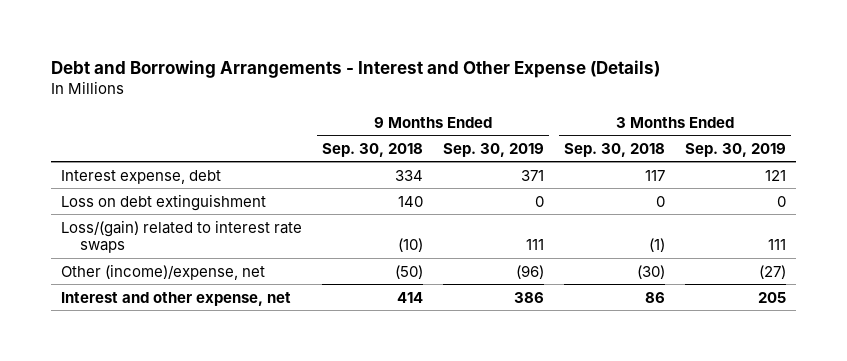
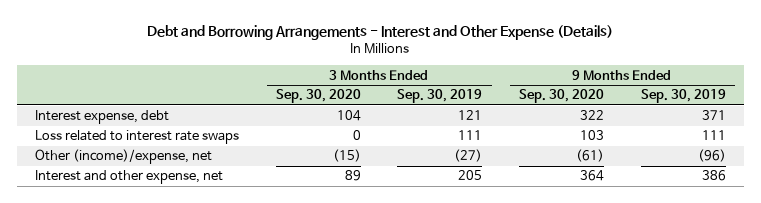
- | 9 Months Ended Sep. 30, 2018 | 9 Months Ended Sep. 30, 2019 | 3 Months Ended Sep. 30, 2018 | 3 Months Ended Sep. 30, 2019
+ | 3 Months Ended Sep. 30, 2020 | 3 Months Ended Sep. 30, 2019 | 9 Months Ended Sep. 30, 2020 | 9 Months Ended Sep. 30, 2019
- Loss on debt extinguishment | 140 | 0 | 0 | 0
- Loss/(gain) related to interest rate swaps | (10) | 111 | (1) | 111
+ Loss related to interest rate swaps | 0 | 111 | 103 | 111

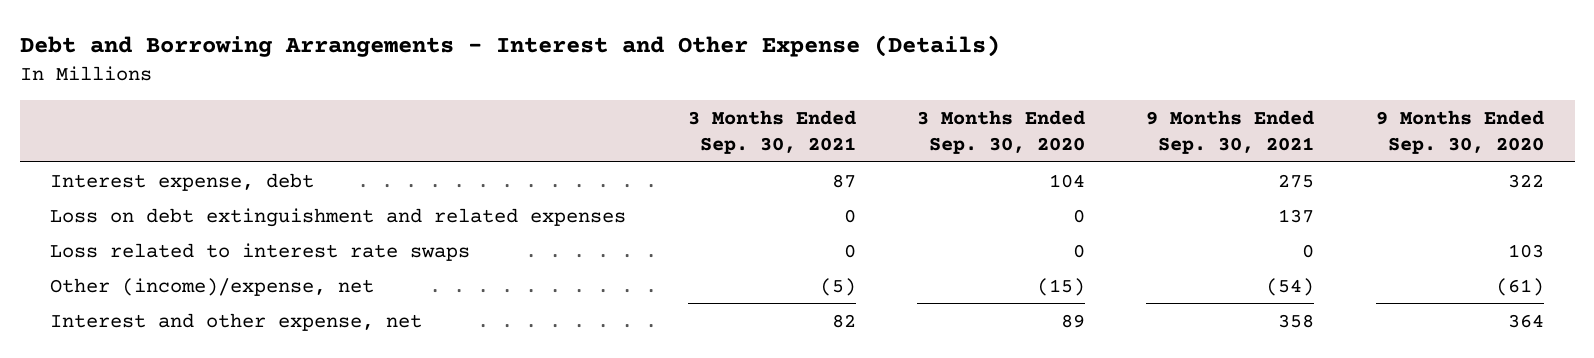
- | 3 Months Ended Sep. 30, 2020 | 3 Months Ended Sep. 30, 2019 | 9 Months Ended Sep. 30, 2020 | 9 Months Ended Sep. 30, 2019
+ | 3 Months Ended Sep. 30, 2021 | 3 Months Ended Sep. 30, 2020 | 9 Months Ended Sep. 30, 2021 | 9 Months Ended Sep. 30, 2020
+ Loss on debt extinguishment and related expenses | 0 | 0 | 137 |

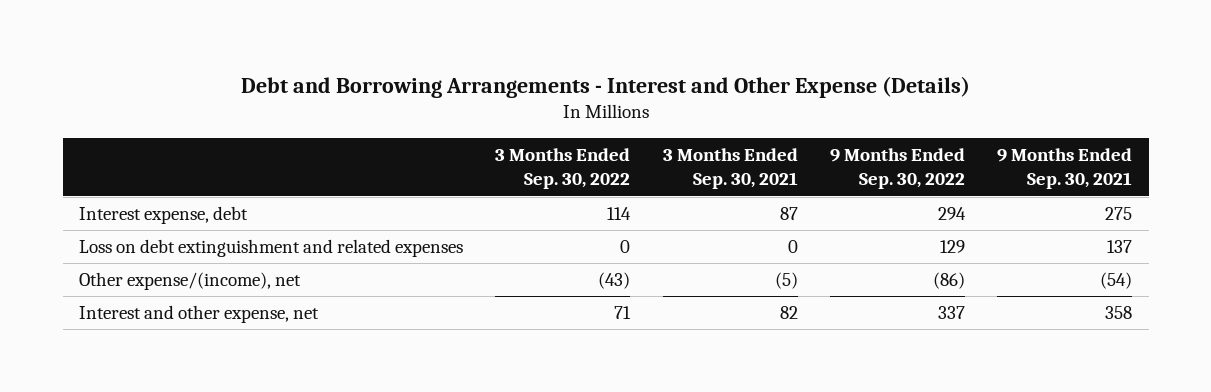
- | 3 Months Ended Sep. 30, 2021 | 3 Months Ended Sep. 30, 2020 | 9 Months Ended Sep. 30, 2021 | 9 Months Ended Sep. 30, 2020
+ | 3 Months Ended Sep. 30, 2022 | 3 Months Ended Sep. 30, 2021 | 9 Months Ended Sep. 30, 2022 | 9 Months Ended Sep. 30, 2021
- Loss related to interest rate swaps | 0 | 0 | 0 | 103
- Other (income)/expense, net | (5) | (15) | (54) | (61)
+ Other expense/(income), net | (43) | (5) | (86) | (54)

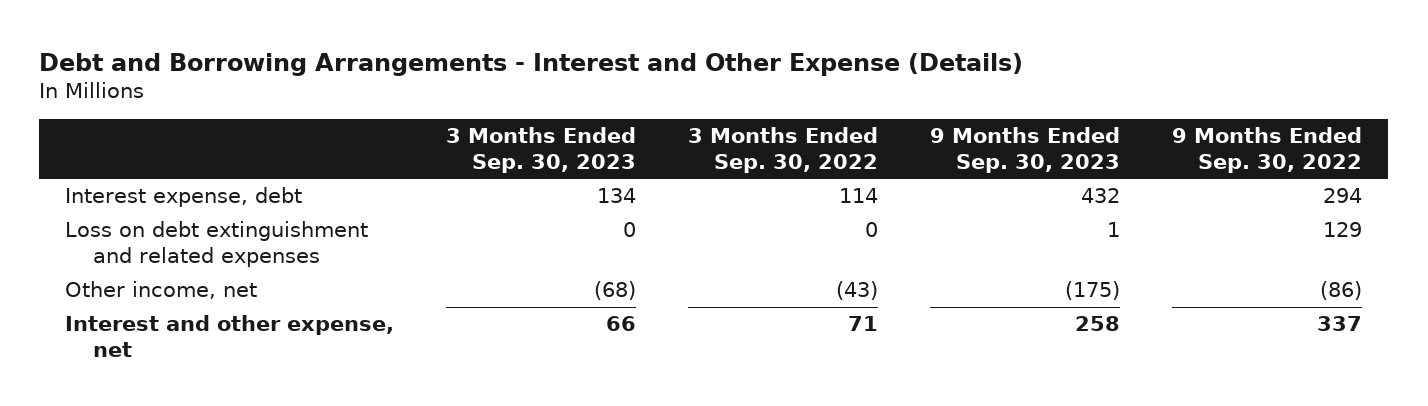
- | 3 Months Ended Sep. 30, 2022 | 3 Months Ended Sep. 30, 2021 | 9 Months Ended Sep. 30, 2022 | 9 Months Ended Sep. 30, 2021
+ | 3 Months Ended Sep. 30, 2023 | 3 Months Ended Sep. 30, 2022 | 9 Months Ended Sep. 30, 2023 | 9 Months Ended Sep. 30, 2022
- Other expense/(income), net | (43) | (5) | (86) | (54)
+ Other income, net | (68) | (43) | (175) | (86)

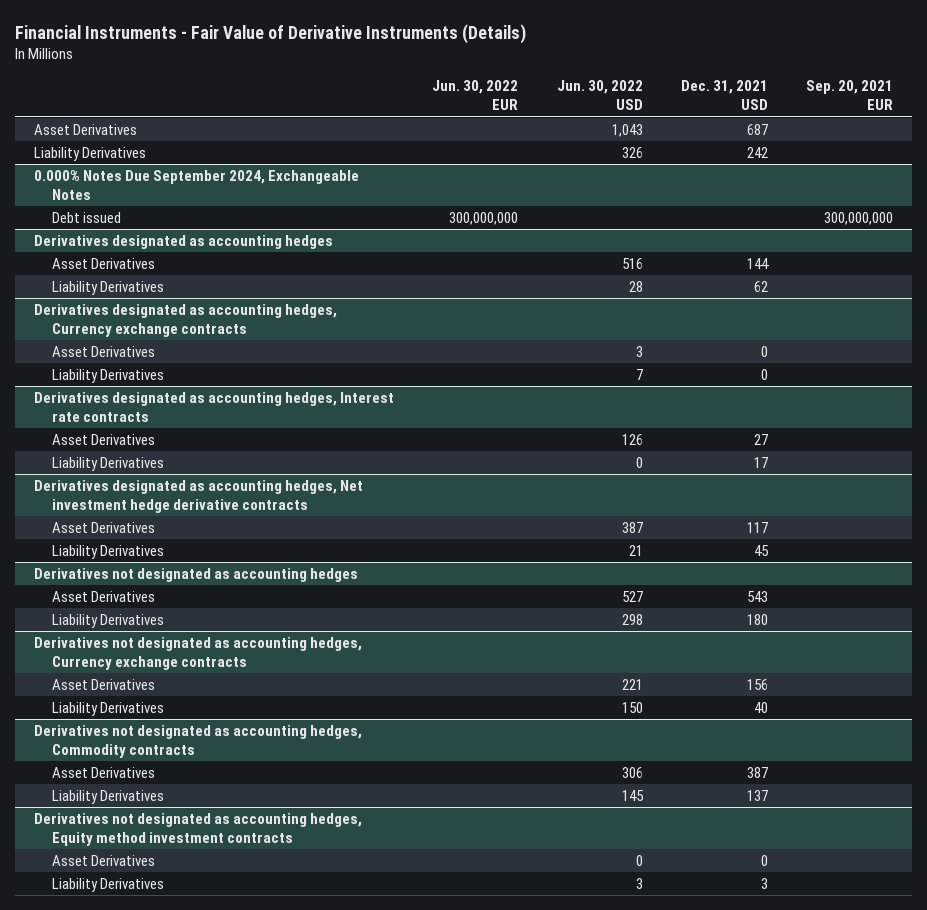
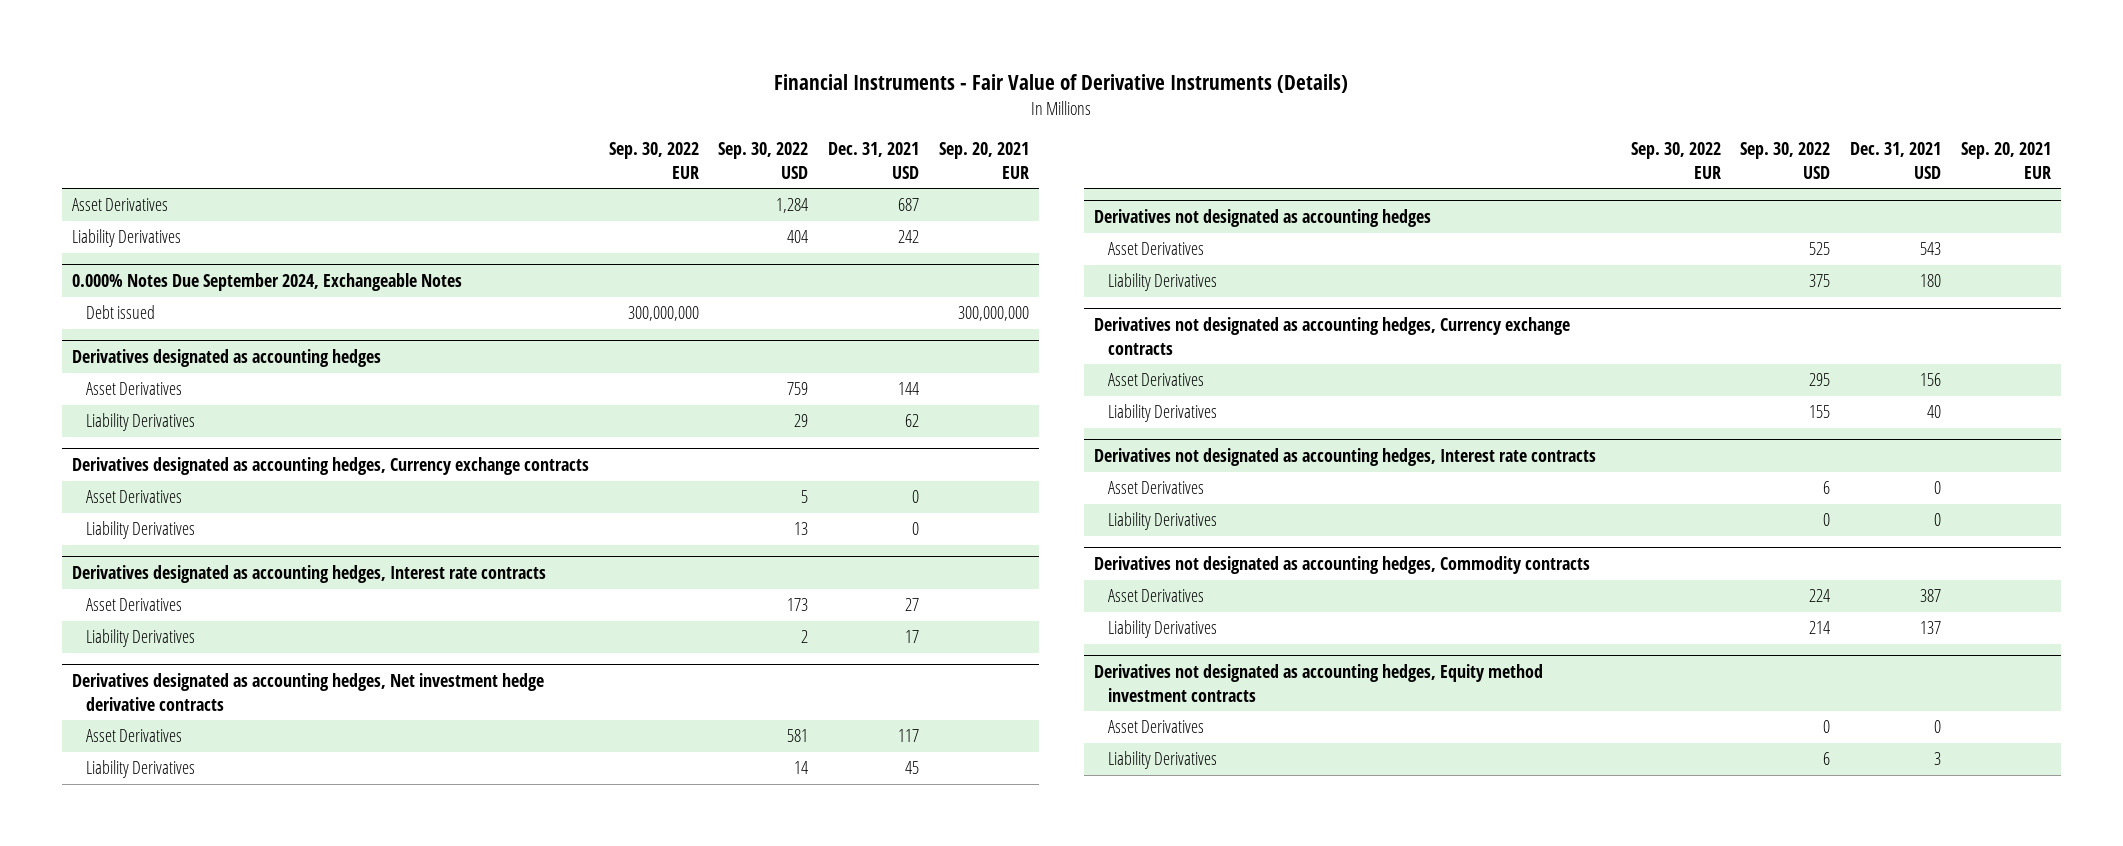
- | Jun. 30, 2022 EUR | Jun. 30, 2022 USD | Dec. 31, 2021 USD | Sep. 20, 2021 EUR
+ | Sep. 30, 2022 EUR | Sep. 30, 2022 USD | Dec. 31, 2021 USD | Sep. 20, 2021 EUR
+ Derivatives not designated as accounting hedges, Interest rate contracts
+ Asset Derivatives | | 6 | 0 |
+ Liability Derivatives | | 0 | 0 |

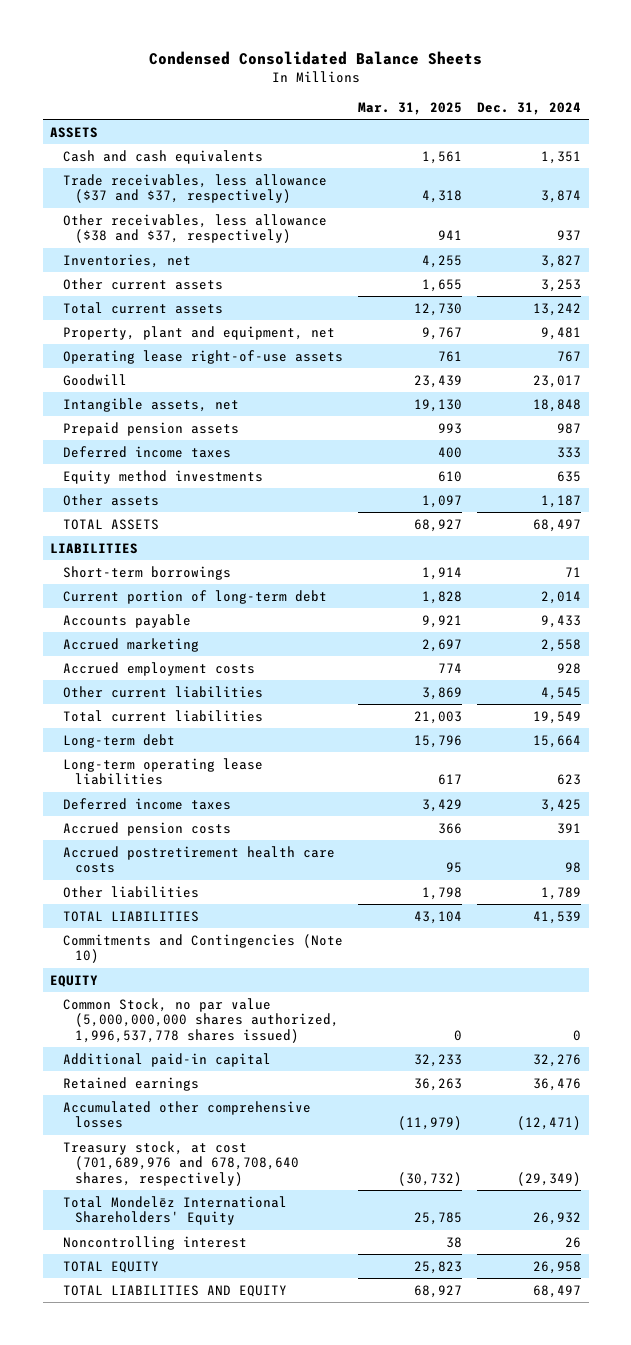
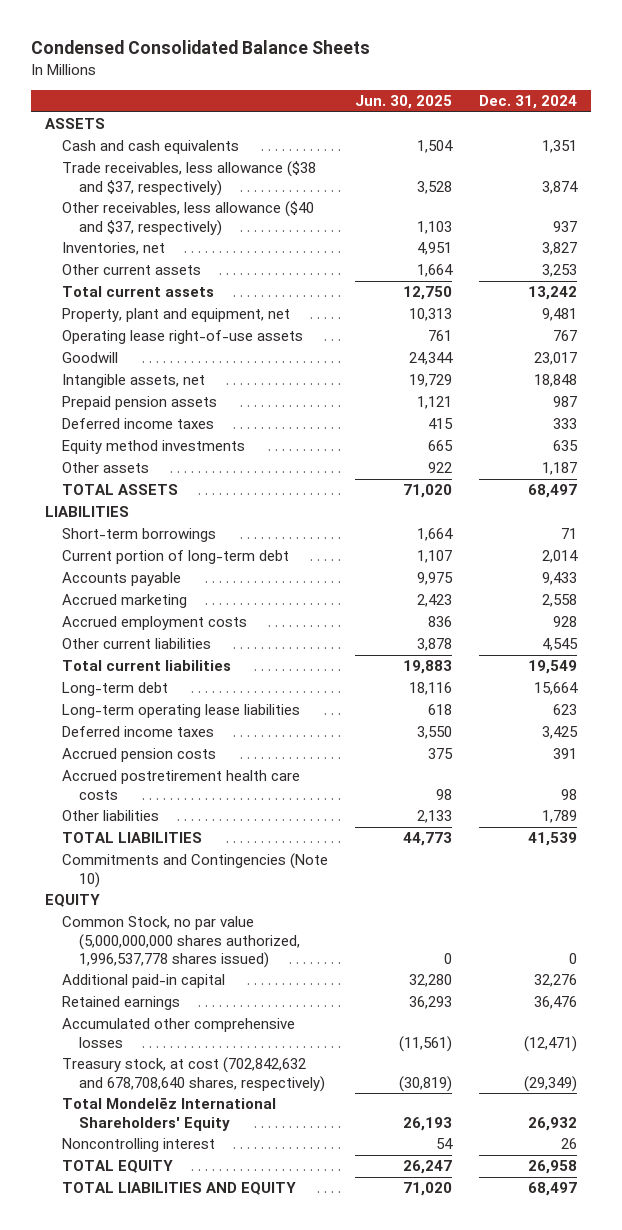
- | Mar. 31, 2025 | Dec. 31, 2024
+ | Jun. 30, 2025 | Dec. 31, 2024
- Trade receivables, less allowance ($37 and $37, respectively) | 4,318 | 3,874
- Other receivables, less allowance ($38 and $37, respectively) | 941 | 937
+ Trade receivables, less allowance ($38 and $37, respectively) | 3,528 | 3,874
+ Other receivables, less allowance ($40 and $37, respectively) | 1,103 | 937
- Treasury stock, at cost (701,689,976 and 678,708,640 shares, respectively) | (30,732) | (29,349)
+ Treasury stock, at cost (702,842,632 and 678,708,640 shares, respectively) | (30,819) | (29,349)

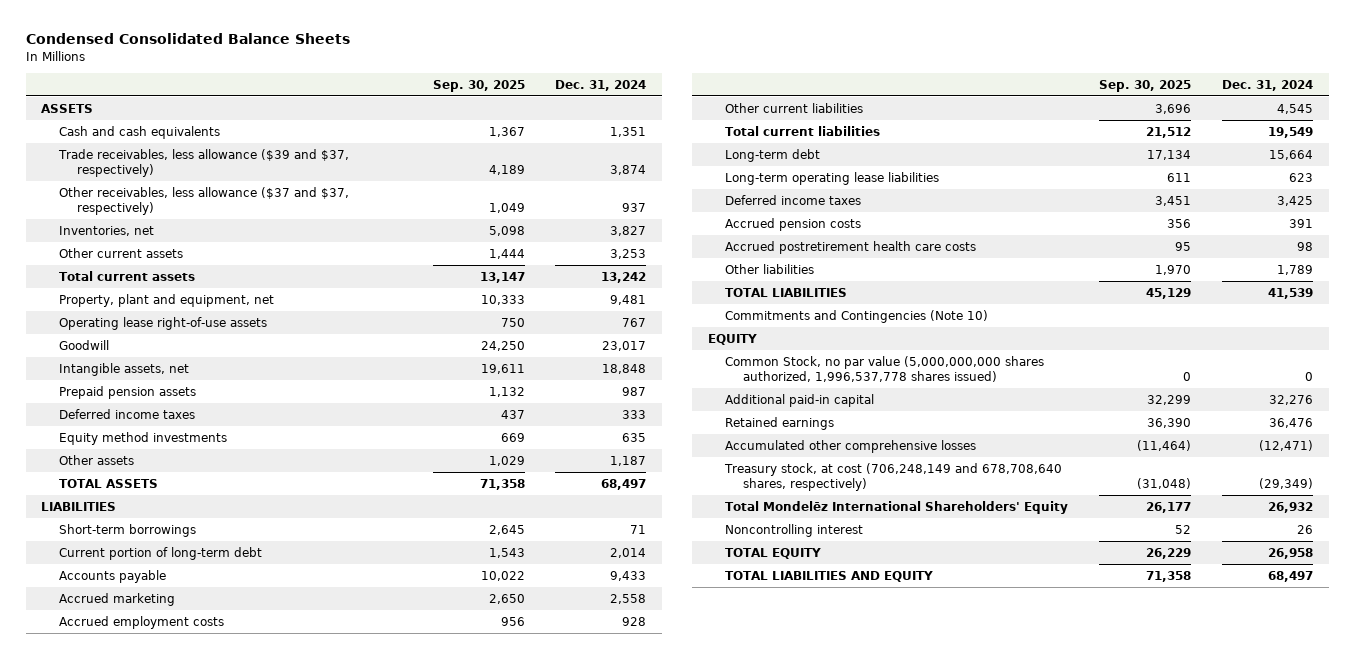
- | Jun. 30, 2025 | Dec. 31, 2024
+ | Sep. 30, 2025 | Dec. 31, 2024
- Trade receivables, less allowance ($38 and $37, respectively) | 3,528 | 3,874
- Other receivables, less allowance ($40 and $37, respectively) | 1,103 | 937
+ Trade receivables, less allowance ($39 and $37, respectively) | 4,189 | 3,874
+ Other receivables, less allowance ($37 and $37, respectively) | 1,049 | 937
- Treasury stock, at cost (702,842,632 and 678,708,640 shares, respectively) | (30,819) | (29,349)
+ Treasury stock, at cost (706,248,149 and 678,708,640 shares, respectively) | (31,048) | (29,349)

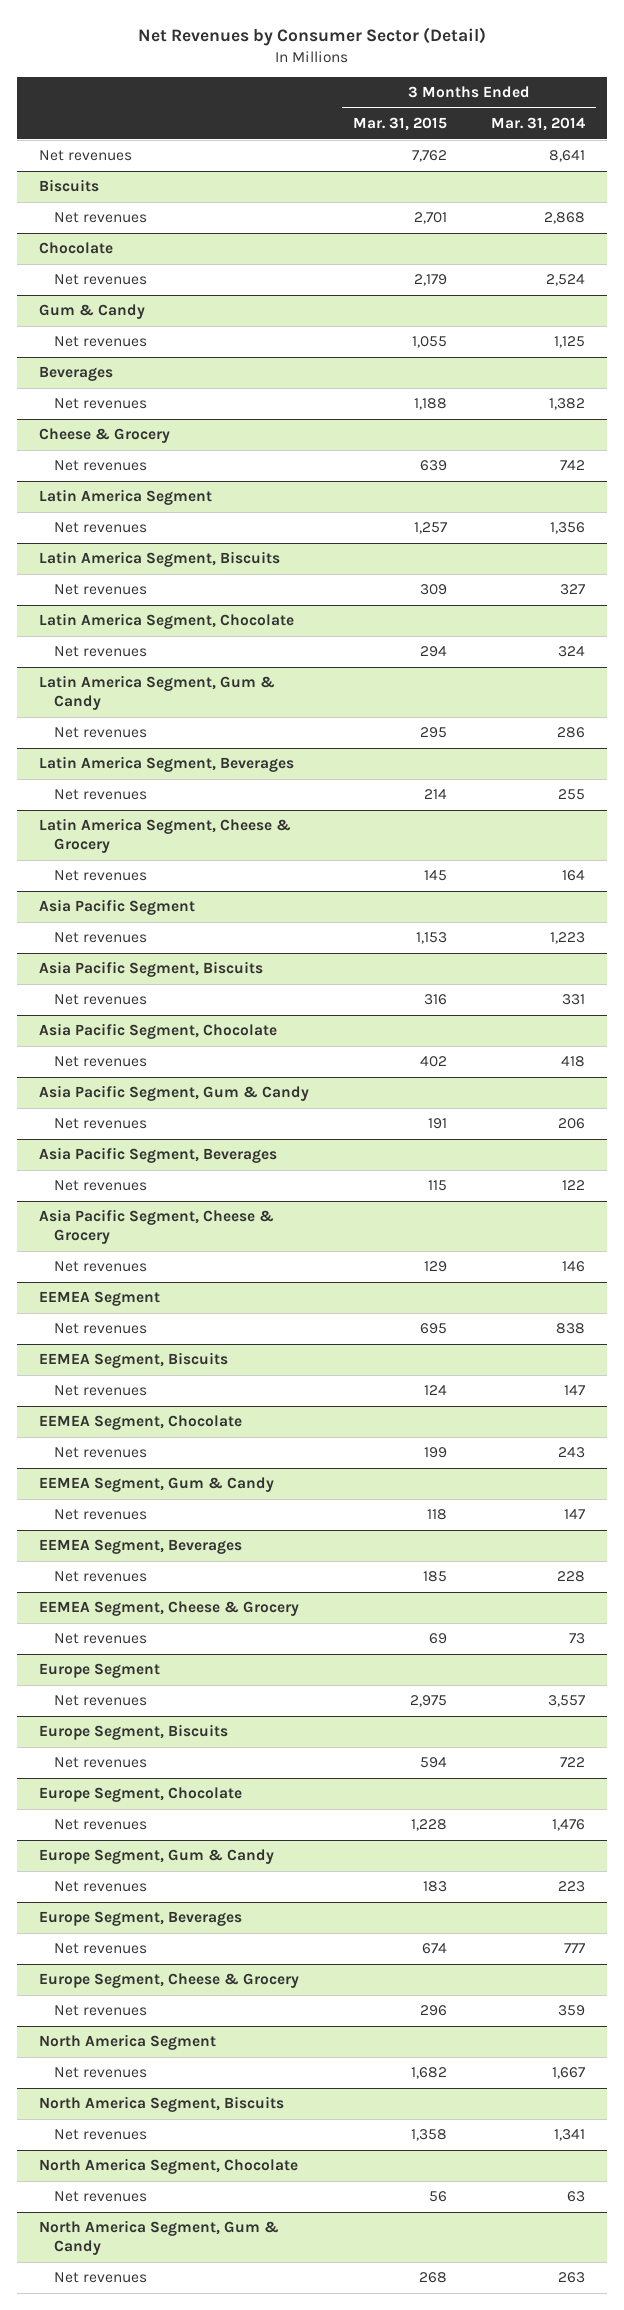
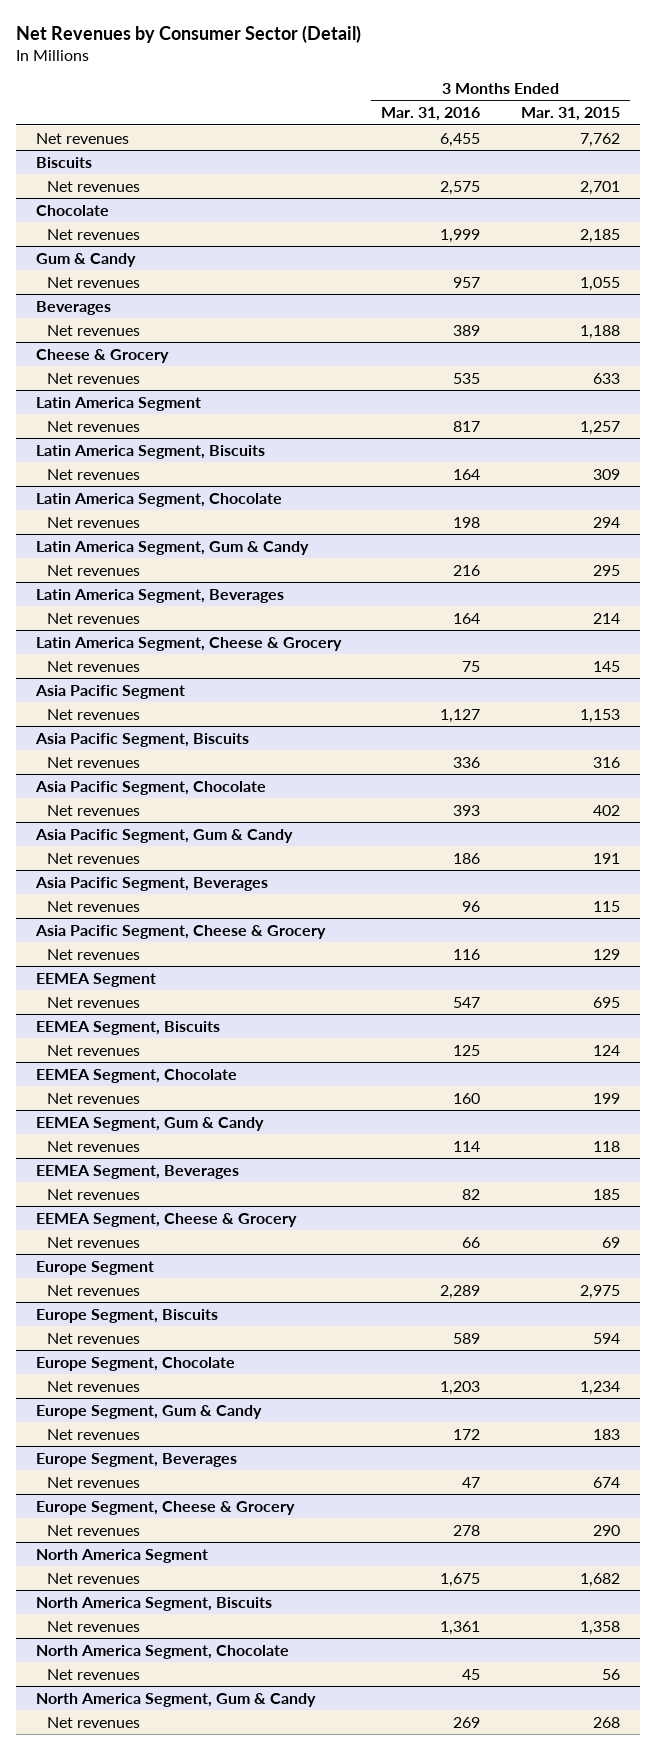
- | 3 Months Ended Mar. 31, 2015 | 3 Months Ended Mar. 31, 2014
+ | 3 Months Ended Mar. 31, 2016 | 3 Months Ended Mar. 31, 2015
@ Chocolate
- Net revenues | 2,179 | 2,524
+ Net revenues | 1,999 | 2,185
@ Cheese & Grocery
- Net revenues | 639 | 742
+ Net revenues | 535 | 633
@ Europe Segment, Chocolate
- Net revenues | 1,228 | 1,476
+ Net revenues | 1,203 | 1,234
@ Europe Segment, Cheese & Grocery
- Net revenues | 296 | 359
+ Net revenues | 278 | 290

